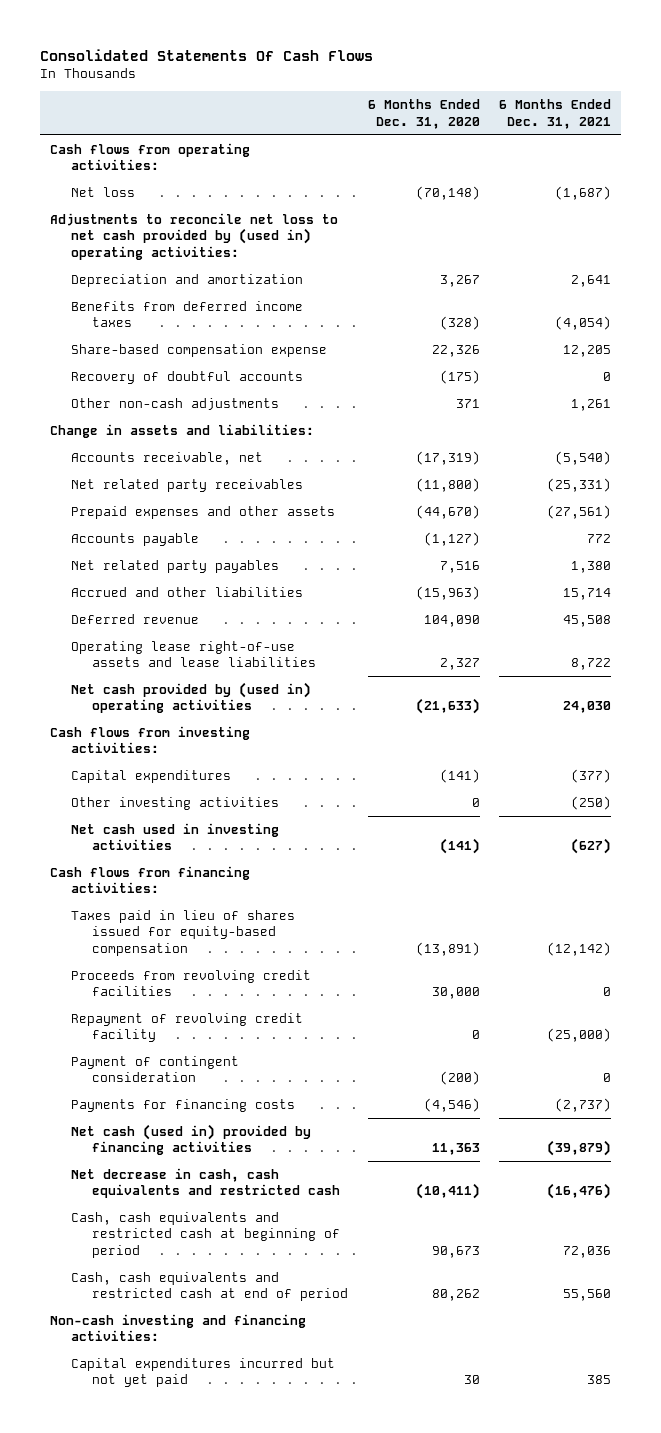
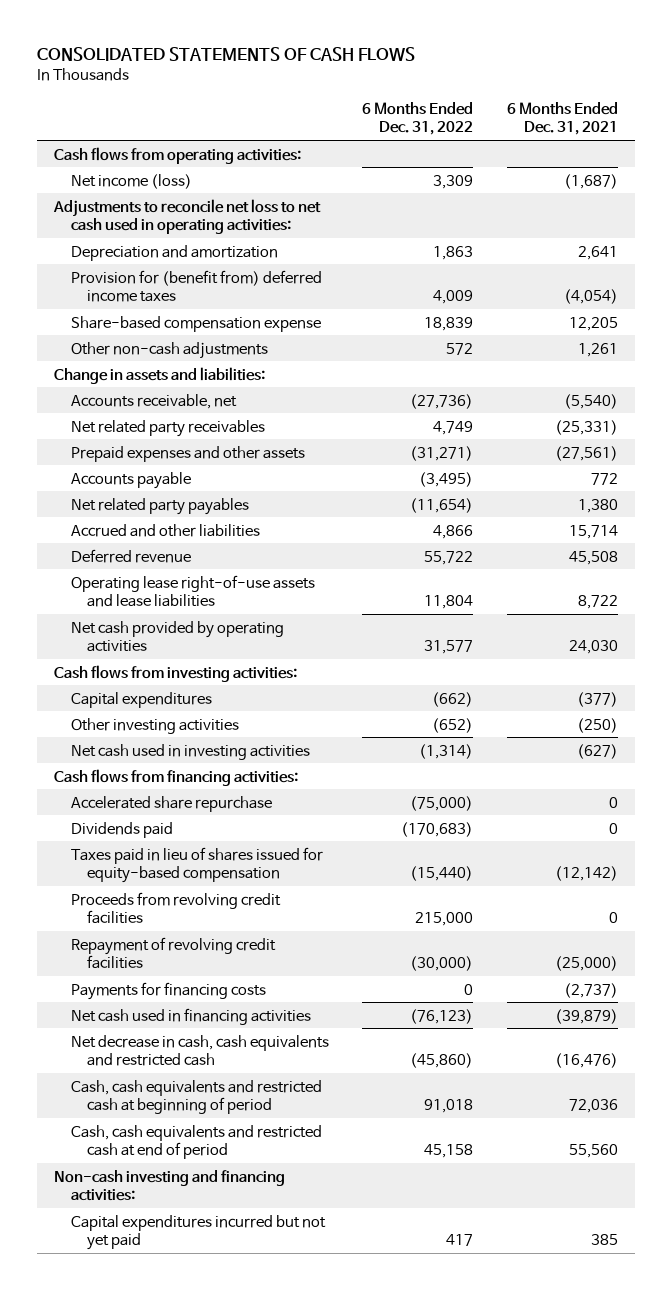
- Consolidated Statements Of Cash Flows
+ CONSOLIDATED STATEMENTS OF CASH FLOWS
- | 6 Months Ended Dec. 31, 2020 | 6 Months Ended Dec. 31, 2021
+ | 6 Months Ended Dec. 31, 2022 | 6 Months Ended Dec. 31, 2021
- Net loss | (70,148) | (1,687)
- Adjustments to reconcile net loss to net cash provided by (used in) operating activities:
+ Net income (loss) | 3,309 | (1,687)
+ Adjustments to reconcile net loss to net cash used in operating activities:
- Benefits from deferred income taxes | (328) | (4,054)
+ Provision for (benefit from) deferred income taxes | 4,009 | (4,054)
- Recovery of doubtful accounts | (175) | 0
- Net cash provided by (used in) operating activities | (21,633) | 24,030
+ Net cash provided by operating activities | 31,577 | 24,030
+ Accelerated share repurchase | (75,000) | 0
+ Dividends paid | (170,683) | 0
- Repayment of revolving credit facility | 0 | (25,000)
- Payment of contingent consideration | (200) | 0
+ Repayment of revolving credit facilities | (30,000) | (25,000)
- Net cash (used in) provided by financing activities | 11,363 | (39,879)
+ Net cash used in financing activities | (76,123) | (39,879)

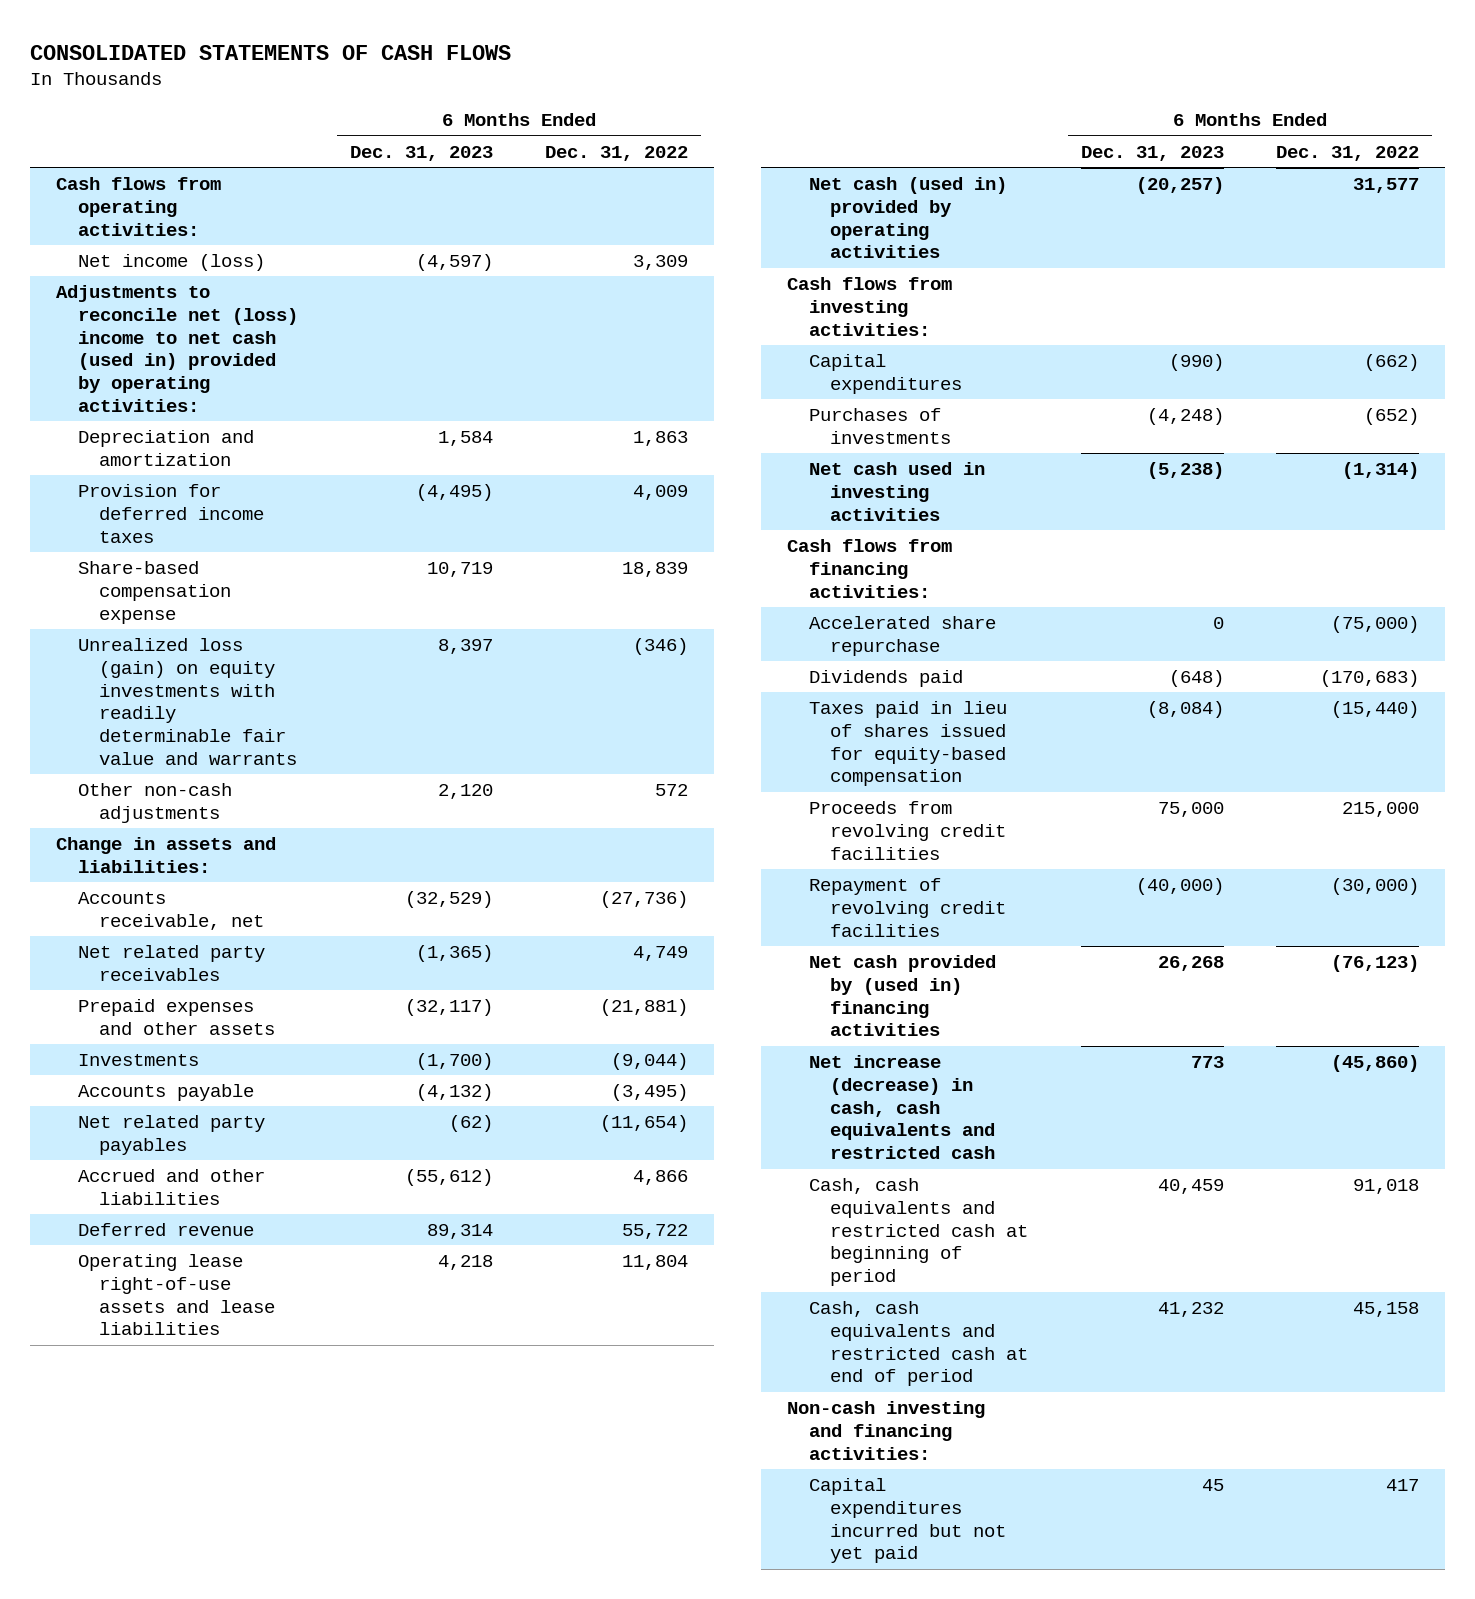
- | 6 Months Ended Dec. 31, 2022 | 6 Months Ended Dec. 31, 2021
+ | 6 Months Ended Dec. 31, 2023 | 6 Months Ended Dec. 31, 2022
- Adjustments to reconcile net loss to net cash used in operating activities:
+ Adjustments to reconcile net (loss) income to net cash (used in) provided by operating activities:
- Provision for (benefit from) deferred income taxes | 4,009 | (4,054)
+ Provision for deferred income taxes | (4,495) | 4,009
+ Unrealized loss (gain) on equity investments with readily determinable fair value and warrants | 8,397 | (346)
- Prepaid expenses and other assets | (31,271) | (27,561)
+ Prepaid expenses and other assets | (32,117) | (21,881)
+ Investments | (1,700) | (9,044)
- Net cash provided by operating activities | 31,577 | 24,030
+ Net cash (used in) provided by operating activities | (20,257) | 31,577
- Other investing activities | (652) | (250)
+ Purchases of investments | (4,248) | (652)
- Payments for financing costs | 0 | (2,737)
- Net cash used in financing activities | (76,123) | (39,879)
- Net decrease in cash, cash equivalents and restricted cash | (45,860) | (16,476)
+ Net cash provided by (used in) financing activities | 26,268 | (76,123)
+ Net increase (decrease) in cash, cash equivalents and restricted cash | 773 | (45,860)

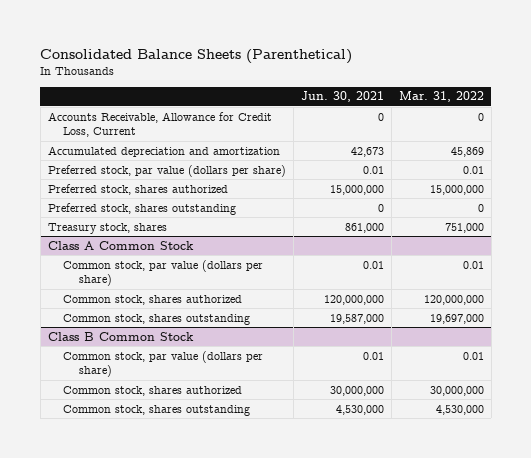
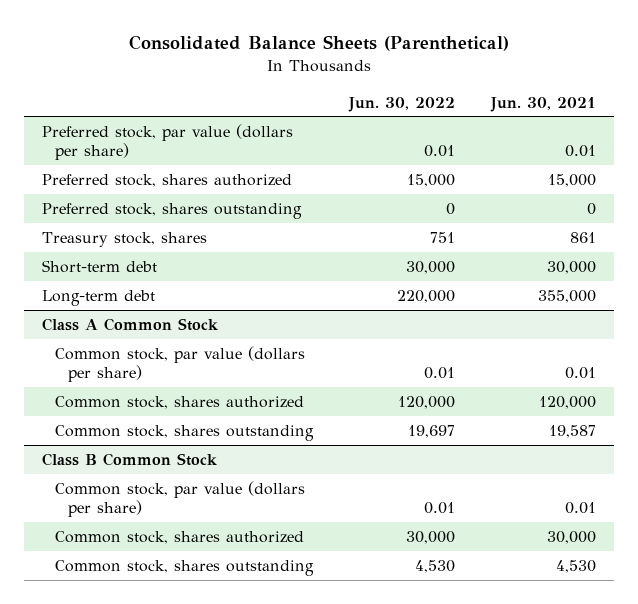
- | Jun. 30, 2021 | Mar. 31, 2022
+ | Jun. 30, 2022 | Jun. 30, 2021
- Accounts Receivable, Allowance for Credit Loss, Current | 0 | 0
- Accumulated depreciation and amortization | 42,673 | 45,869
- Preferred stock, shares authorized | 15,000,000 | 15,000,000
+ Preferred stock, shares authorized | 15,000 | 15,000
- Treasury stock, shares | 861,000 | 751,000
+ Treasury stock, shares | 751 | 861
+ Short-term debt | 30,000 | 30,000
+ Long-term debt | 220,000 | 355,000
@ Class A Common Stock
- Common stock, shares authorized | 120,000,000 | 120,000,000
- Common stock, shares outstanding | 19,587,000 | 19,697,000
+ Common stock, shares authorized | 120,000 | 120,000
+ Common stock, shares outstanding | 19,697 | 19,587
@ Class B Common Stock
- Common stock, shares authorized | 30,000,000 | 30,000,000
- Common stock, shares outstanding | 4,530,000 | 4,530,000
+ Common stock, shares authorized | 30,000 | 30,000
+ Common stock, shares outstanding | 4,530 | 4,530

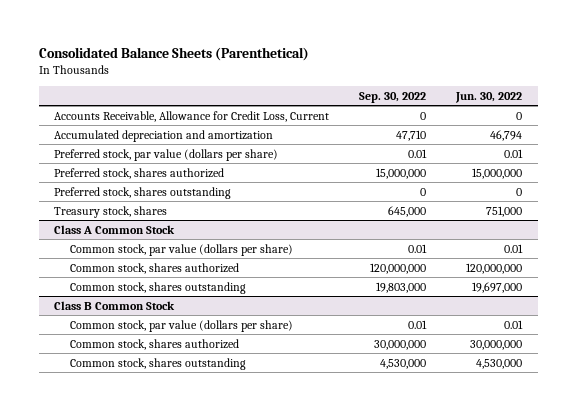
- | Jun. 30, 2022 | Jun. 30, 2021
+ | Sep. 30, 2022 | Jun. 30, 2022
+ Accounts Receivable, Allowance for Credit Loss, Current | 0 | 0
+ Accumulated depreciation and amortization | 47,710 | 46,794
- Preferred stock, shares authorized | 15,000 | 15,000
+ Preferred stock, shares authorized | 15,000,000 | 15,000,000
- Treasury stock, shares | 751 | 861
- Short-term debt | 30,000 | 30,000
- Long-term debt | 220,000 | 355,000
+ Treasury stock, shares | 645,000 | 751,000
@ Class A Common Stock
- Common stock, shares authorized | 120,000 | 120,000
- Common stock, shares outstanding | 19,697 | 19,587
+ Common stock, shares authorized | 120,000,000 | 120,000,000
+ Common stock, shares outstanding | 19,803,000 | 19,697,000
@ Class B Common Stock
- Common stock, shares authorized | 30,000 | 30,000
- Common stock, shares outstanding | 4,530 | 4,530
+ Common stock, shares authorized | 30,000,000 | 30,000,000
+ Common stock, shares outstanding | 4,530,000 | 4,530,000

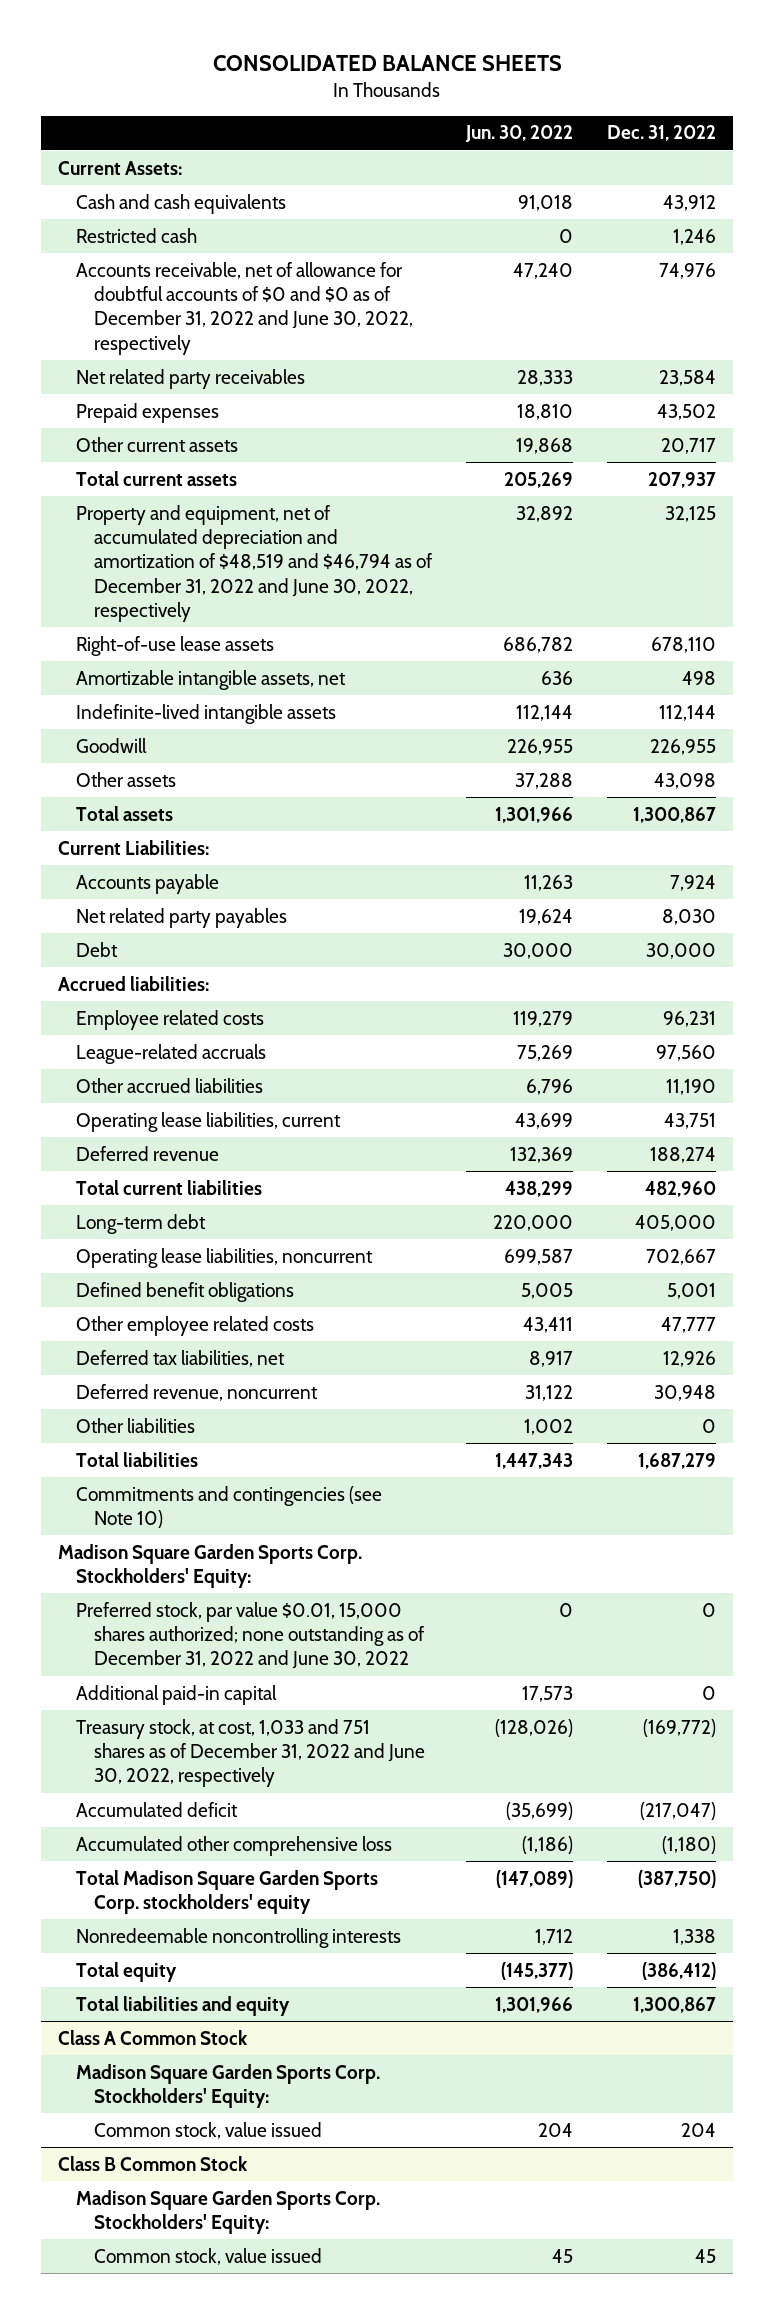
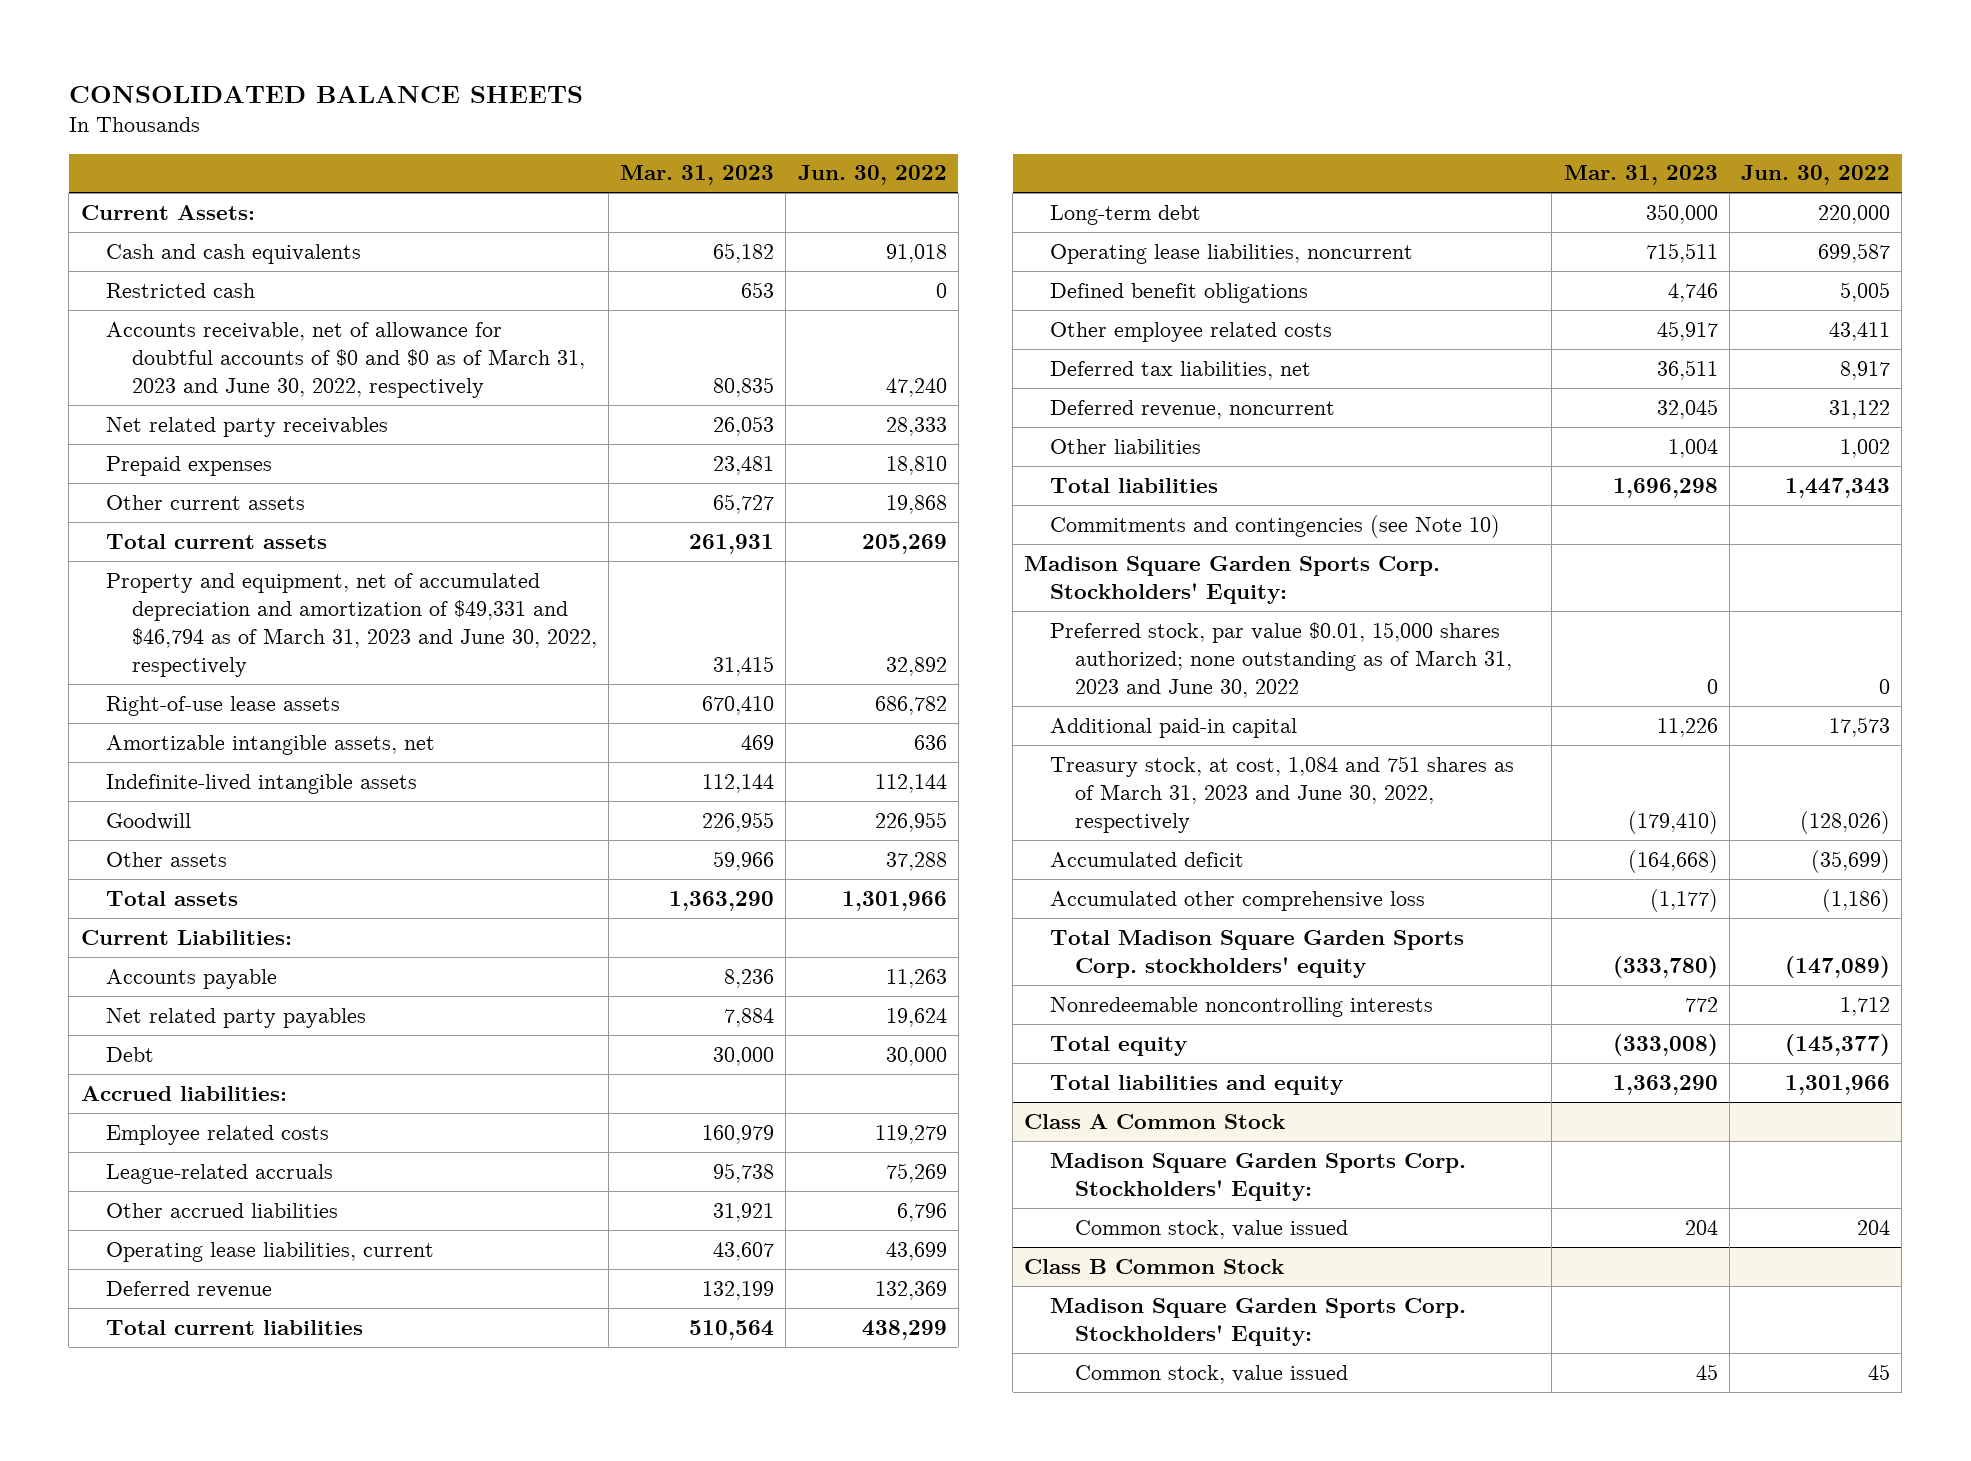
- | Jun. 30, 2022 | Dec. 31, 2022
+ | Mar. 31, 2023 | Jun. 30, 2022
- Accounts receivable, net of allowance for doubtful accounts of $0 and $0 as of December 31, 2022 and June 30, 2022, respectively | 47,240 | 74,976
+ Accounts receivable, net of allowance for doubtful accounts of $0 and $0 as of March 31, 2023 and June 30, 2022, respectively | 80,835 | 47,240
- Property and equipment, net of accumulated depreciation and amortization of $48,519 and $46,794 as of December 31, 2022 and June 30, 2022, respectively | 32,892 | 32,125
+ Property and equipment, net of accumulated depreciation and amortization of $49,331 and $46,794 as of March 31, 2023 and June 30, 2022, respectively | 31,415 | 32,892
- Preferred stock, par value $0.01, 15,000 shares authorized; none outstanding as of December 31, 2022 and June 30, 2022 | 0 | 0
+ Preferred stock, par value $0.01, 15,000 shares authorized; none outstanding as of March 31, 2023 and June 30, 2022 | 0 | 0
- Treasury stock, at cost, 1,033 and 751 shares as of December 31, 2022 and June 30, 2022, respectively | (128,026) | (169,772)
+ Treasury stock, at cost, 1,084 and 751 shares as of March 31, 2023 and June 30, 2022, respectively | (179,410) | (128,026)

